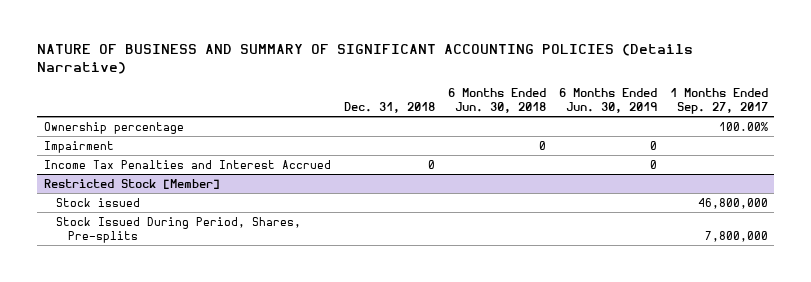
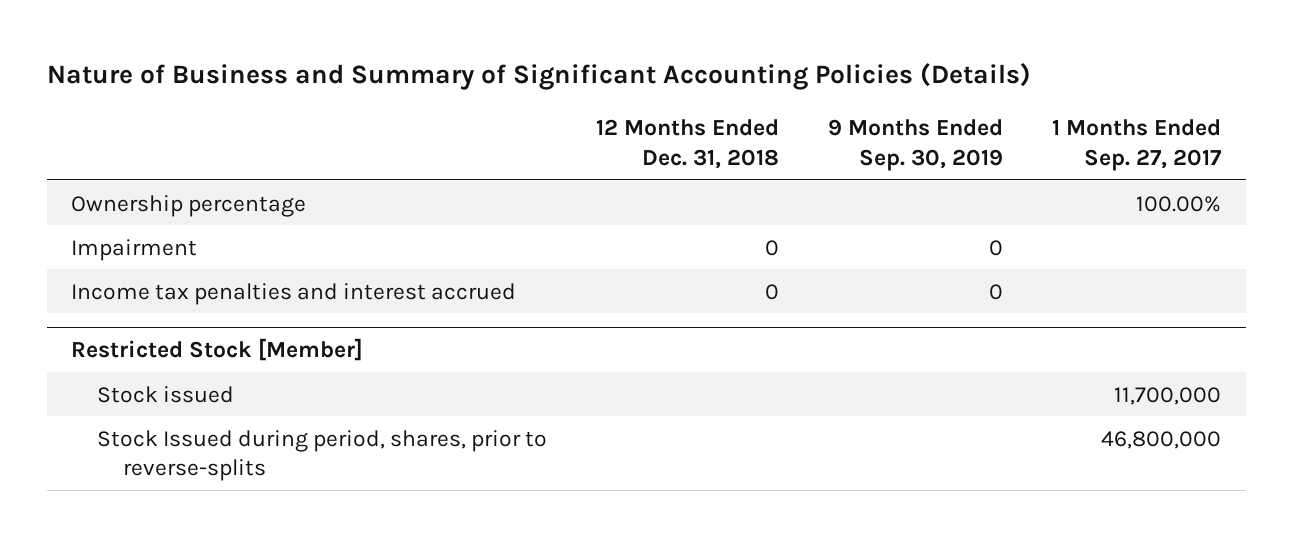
- NATURE OF BUSINESS AND SUMMARY OF SIGNIFICANT ACCOUNTING POLICIES (Details Narrative)
+ Nature of Business and Summary of Significant Accounting Policies (Details)
- | Dec. 31, 2018 | 6 Months Ended Jun. 30, 2018 | 6 Months Ended Jun. 30, 2019 | 1 Months Ended Sep. 27, 2017
+ | 12 Months Ended Dec. 31, 2018 | 9 Months Ended Sep. 30, 2019 | 1 Months Ended Sep. 27, 2017
- Income Tax Penalties and Interest Accrued | 0 | | 0 |
+ Income tax penalties and interest accrued | 0 | 0 |
@ Restricted Stock [Member]
- Stock issued | | | | 46,800,000
- Stock Issued During Period, Shares, Pre-splits | | | | 7,800,000
+ Stock issued | | | 11,700,000
+ Stock Issued during period, shares, prior to reverse-splits | | | 46,800,000

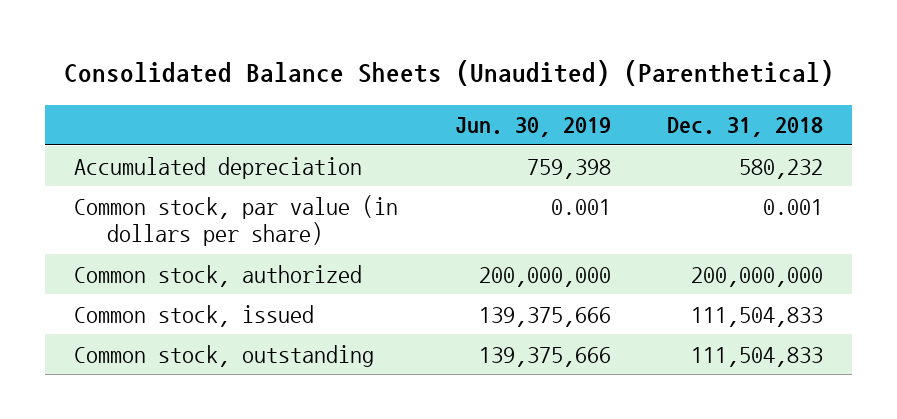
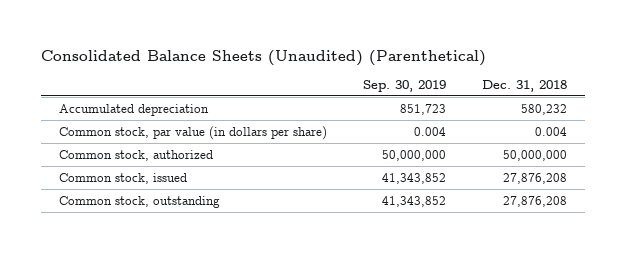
- | Jun. 30, 2019 | Dec. 31, 2018
+ | Sep. 30, 2019 | Dec. 31, 2018
- Common stock, par value (in dollars per share) | 0.001 | 0.001
- Common stock, authorized | 200,000,000 | 200,000,000
- Common stock, issued | 139,375,666 | 111,504,833
- Common stock, outstanding | 139,375,666 | 111,504,833
+ Common stock, par value (in dollars per share) | 0.004 | 0.004
+ Common stock, authorized | 50,000,000 | 50,000,000
+ Common stock, issued | 41,343,852 | 27,876,208
+ Common stock, outstanding | 41,343,852 | 27,876,208

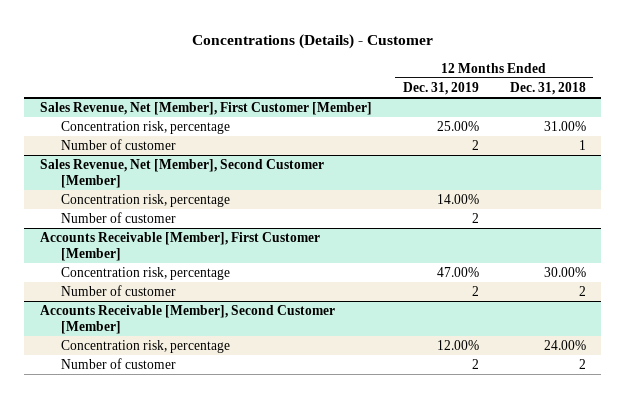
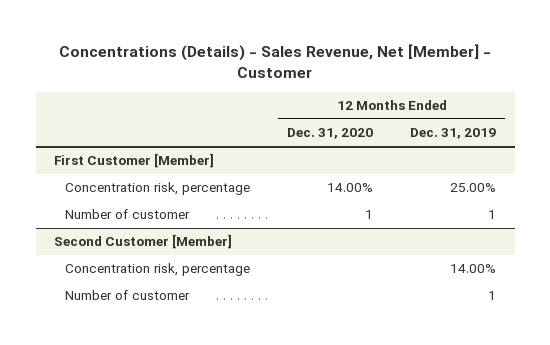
- Concentrations (Details) - Customer
+ Concentrations (Details) - Sales Revenue, Net [Member] - Customer
- | 12 Months Ended Dec. 31, 2019 | 12 Months Ended Dec. 31, 2018
+ | 12 Months Ended Dec. 31, 2020 | 12 Months Ended Dec. 31, 2019
- Sales Revenue, Net [Member], First Customer [Member]
+ First Customer [Member]
- Number of customer | 2 | 1
- Sales Revenue, Net [Member], Second Customer [Member]
+ Number of customer | 1 | 1
+ Second Customer [Member]
- Number of customer | 2 |
- Accounts Receivable [Member], First Customer [Member]
- Concentration risk, percentage | 47.00% | 30.00%
- Number of customer | 2 | 2
- Accounts Receivable [Member], Second Customer [Member]
- Concentration risk, percentage | 12.00% | 24.00%
- Number of customer | 2 | 2
+ Number of customer | | 1

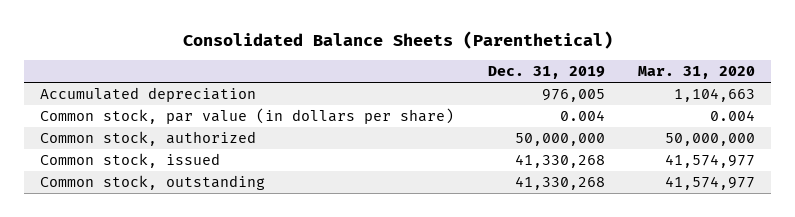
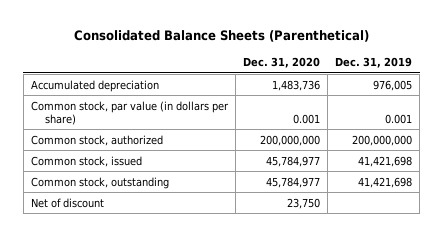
- | Dec. 31, 2019 | Mar. 31, 2020
+ | Dec. 31, 2020 | Dec. 31, 2019
- Common stock, par value (in dollars per share) | 0.004 | 0.004
- Common stock, authorized | 50,000,000 | 50,000,000
- Common stock, issued | 41,330,268 | 41,574,977
- Common stock, outstanding | 41,330,268 | 41,574,977
+ Common stock, par value (in dollars per share) | 0.001 | 0.001
+ Common stock, authorized | 200,000,000 | 200,000,000
+ Common stock, issued | 45,784,977 | 41,421,698
+ Common stock, outstanding | 45,784,977 | 41,421,698
+ Net of discount | 23,750 |

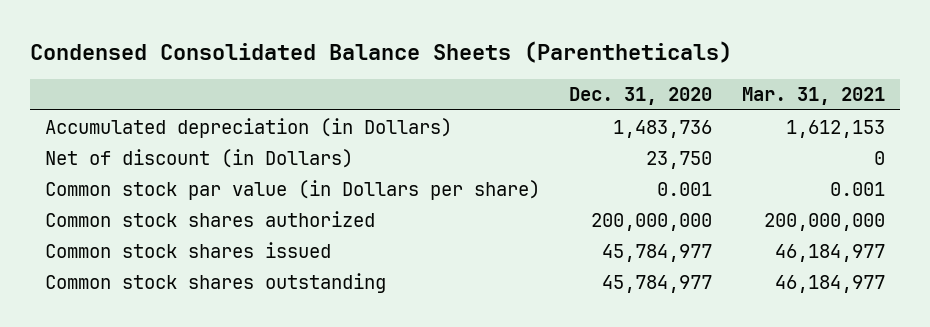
- Consolidated Balance Sheets (Parenthetical)
+ Condensed Consolidated Balance Sheets (Parentheticals)
- | Dec. 31, 2020 | Dec. 31, 2019
+ | Dec. 31, 2020 | Mar. 31, 2021
- Accumulated depreciation | 1,483,736 | 976,005
- Common stock, par value (in dollars per share) | 0.001 | 0.001
- Common stock, authorized | 200,000,000 | 200,000,000
- Common stock, issued | 45,784,977 | 41,421,698
- Common stock, outstanding | 45,784,977 | 41,421,698
- Net of discount | 23,750 |
+ Accumulated depreciation (in Dollars) | 1,483,736 | 1,612,153
+ Net of discount (in Dollars) | 23,750 | 0
+ Common stock par value (in Dollars per share) | 0.001 | 0.001
+ Common stock shares authorized | 200,000,000 | 200,000,000
+ Common stock shares issued | 45,784,977 | 46,184,977
+ Common stock shares outstanding | 45,784,977 | 46,184,977

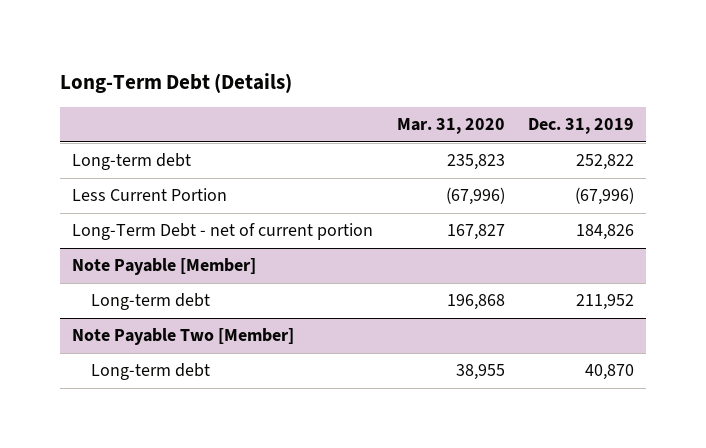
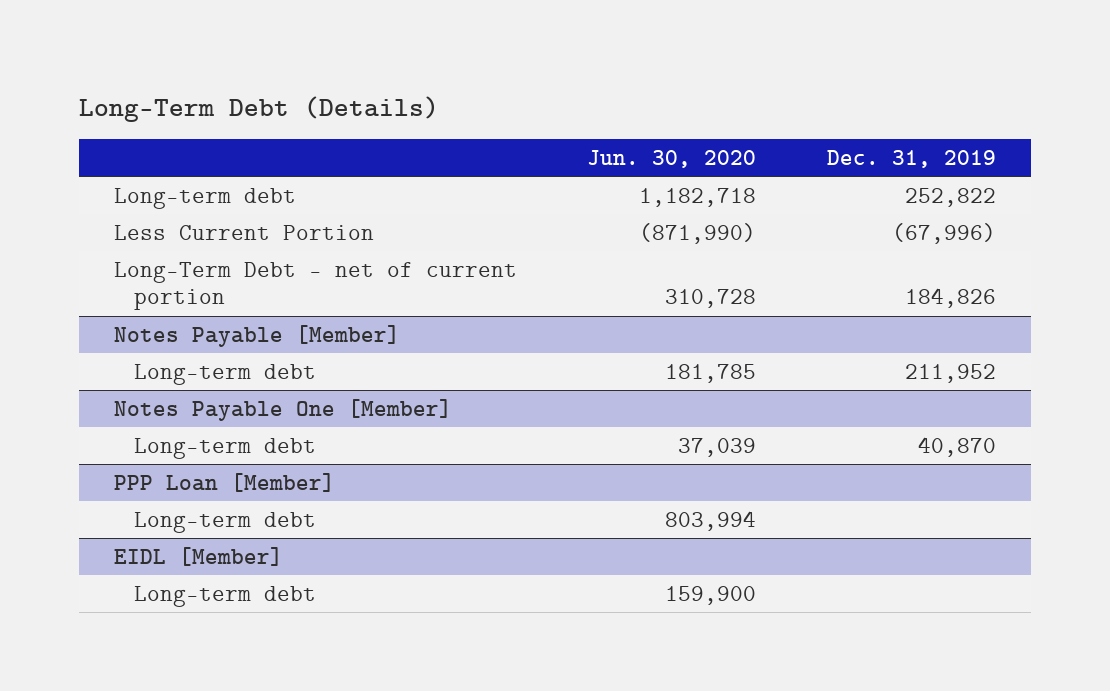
- | Mar. 31, 2020 | Dec. 31, 2019
+ | Jun. 30, 2020 | Dec. 31, 2019
- Note Payable [Member]
+ Notes Payable [Member]
- Note Payable Two [Member]
+ Notes Payable One [Member]
+ PPP Loan [Member]
+ Long-term debt | 803,994 |
+ EIDL [Member]
+ Long-term debt | 159,900 |

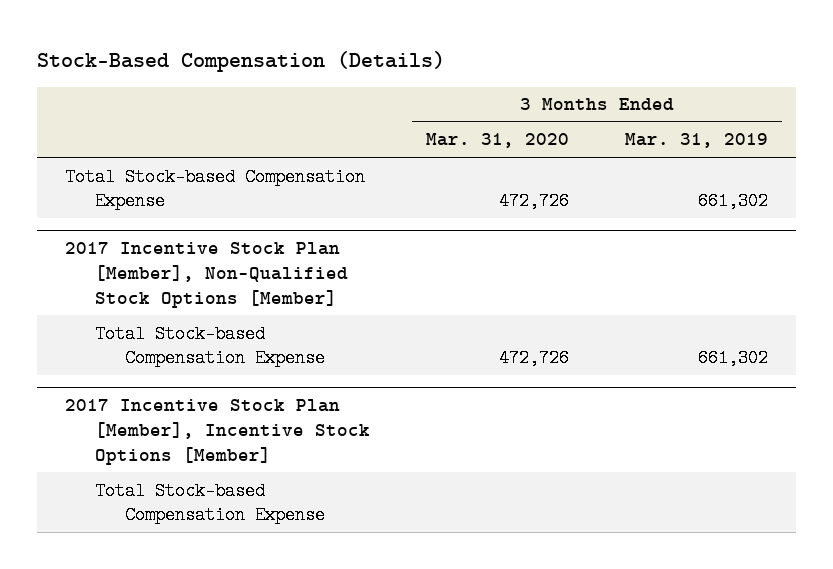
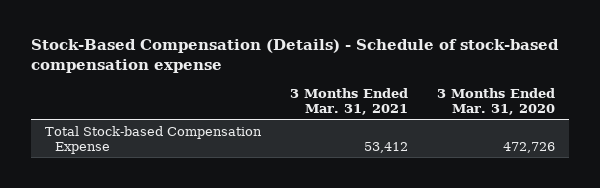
- Stock-Based Compensation (Details)
+ Stock-Based Compensation (Details) - Schedule of stock-based compensation expense
- | 3 Months Ended Mar. 31, 2020 | 3 Months Ended Mar. 31, 2019
+ | 3 Months Ended Mar. 31, 2021 | 3 Months Ended Mar. 31, 2020
- 2017 Incentive Stock Plan [Member], Non-Qualified Stock Options [Member]
- Total Stock-based Compensation Expense | 472,726 | 661,302
- 2017 Incentive Stock Plan [Member], Incentive Stock Options [Member]
- Total Stock-based Compensation Expense

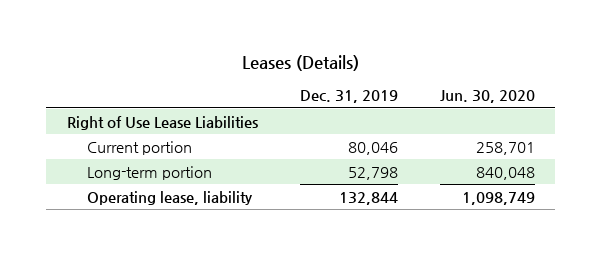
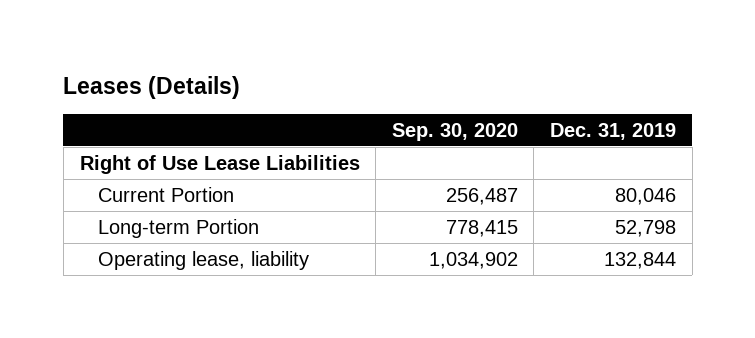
- | Dec. 31, 2019 | Jun. 30, 2020
+ | Sep. 30, 2020 | Dec. 31, 2019
- Current portion | 80,046 | 258,701
- Long-term portion | 52,798 | 840,048
+ Current Portion | 256,487 | 80,046
+ Long-term Portion | 778,415 | 52,798

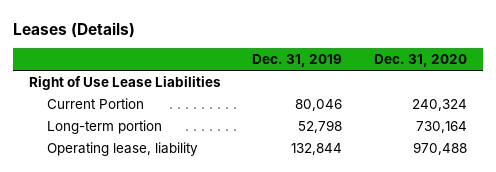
- | Sep. 30, 2020 | Dec. 31, 2019
+ | Dec. 31, 2019 | Dec. 31, 2020
- Long-term Portion | 778,415 | 52,798
+ Long-term portion | 52,798 | 730,164

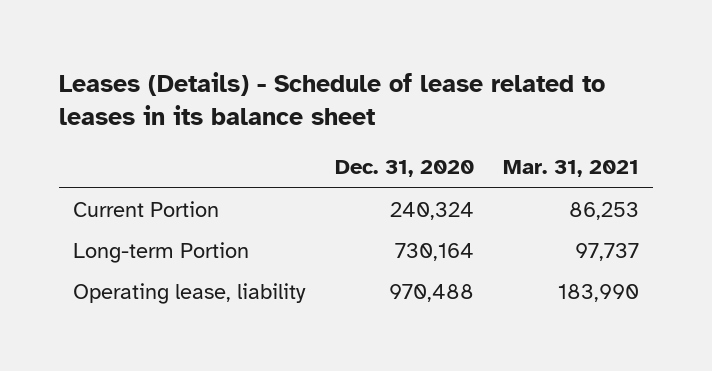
- Leases (Details)
+ Leases (Details) - Schedule of lease related to leases in its balance sheet
- | Dec. 31, 2019 | Dec. 31, 2020
+ | Dec. 31, 2020 | Mar. 31, 2021
- Right of Use Lease Liabilities
- Long-term portion | 52,798 | 730,164
+ Long-term Portion | 730,164 | 97,737

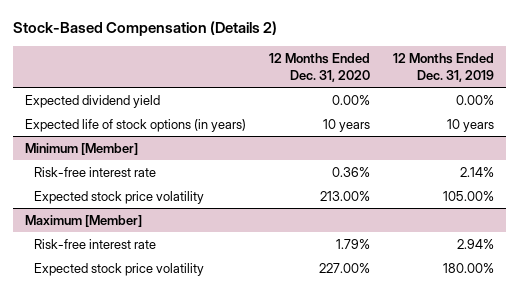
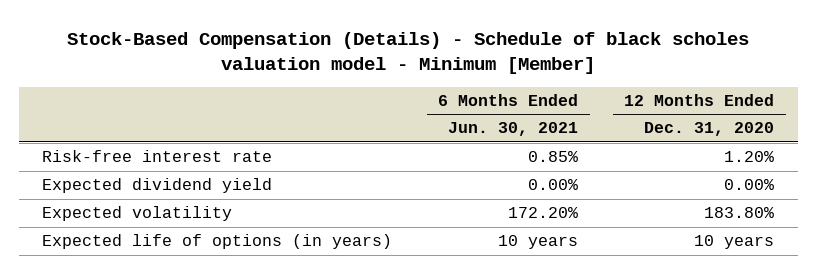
- Stock-Based Compensation (Details 2)
+ Stock-Based Compensation (Details) - Schedule of black scholes valuation model - Minimum [Member]
- | 12 Months Ended Dec. 31, 2020 | 12 Months Ended Dec. 31, 2019
+ | 6 Months Ended Jun. 30, 2021 | 12 Months Ended Dec. 31, 2020
+ Risk-free interest rate | 0.85% | 1.20%
- Expected life of stock options (in years) | 10 years | 10 years
- Minimum [Member]
- Risk-free interest rate | 0.36% | 2.14%
- Expected stock price volatility | 213.00% | 105.00%
- Maximum [Member]
- Risk-free interest rate | 1.79% | 2.94%
- Expected stock price volatility | 227.00% | 180.00%
+ Expected volatility | 172.20% | 183.80%
+ Expected life of options (in years) | 10 years | 10 years

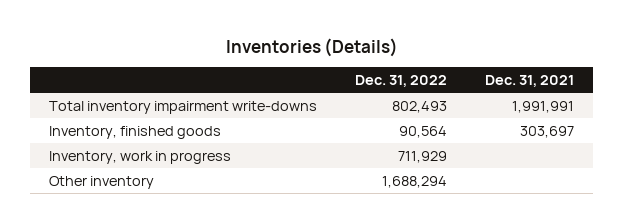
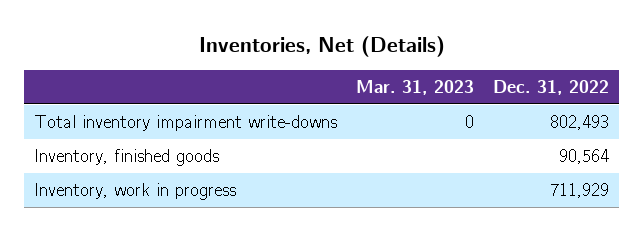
- Inventories (Details)
+ Inventories, Net (Details)
- | Dec. 31, 2022 | Dec. 31, 2021
+ | Mar. 31, 2023 | Dec. 31, 2022
- Other inventory | 1,688,294 |

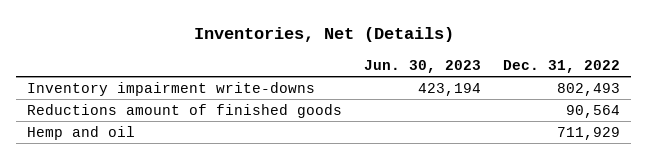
- | Mar. 31, 2023 | Dec. 31, 2022
+ | Jun. 30, 2023 | Dec. 31, 2022
- Total inventory impairment write-downs | 0 | 802,493
- Inventory, finished goods | | 90,564
- Inventory, work in progress | | 711,929
+ Inventory impairment write-downs | 423,194 | 802,493
+ Reductions amount of finished goods | | 90,564
+ Hemp and oil | | 711,929

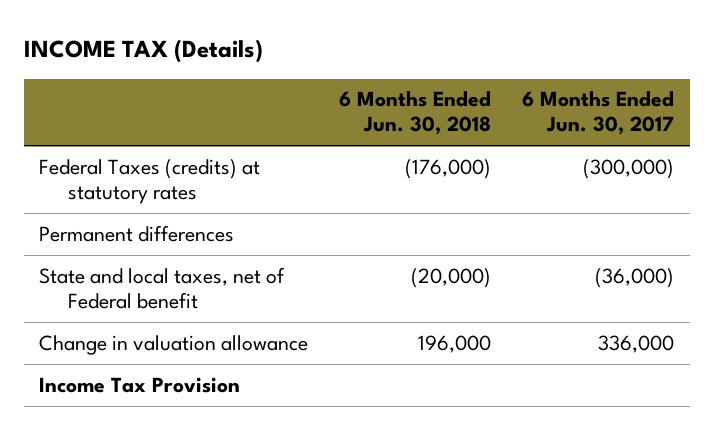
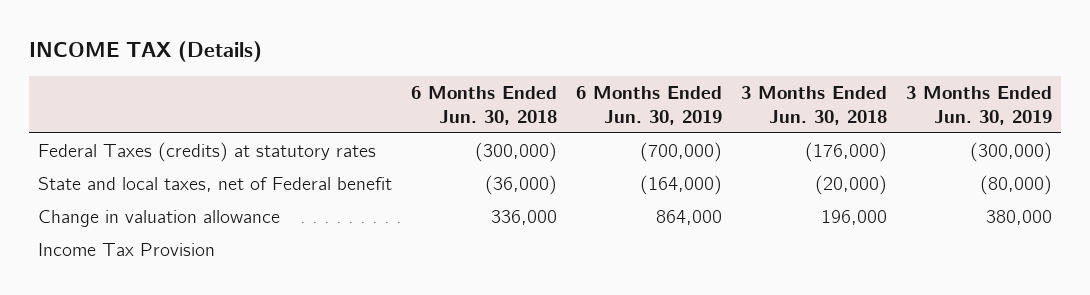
- | 6 Months Ended Jun. 30, 2018 | 6 Months Ended Jun. 30, 2017
+ | 6 Months Ended Jun. 30, 2018 | 6 Months Ended Jun. 30, 2019 | 3 Months Ended Jun. 30, 2018 | 3 Months Ended Jun. 30, 2019
- Federal Taxes (credits) at statutory rates | (176,000) | (300,000)
- Permanent differences
- State and local taxes, net of Federal benefit | (20,000) | (36,000)
- Change in valuation allowance | 196,000 | 336,000
+ Federal Taxes (credits) at statutory rates | (300,000) | (700,000) | (176,000) | (300,000)
+ State and local taxes, net of Federal benefit | (36,000) | (164,000) | (20,000) | (80,000)
+ Change in valuation allowance | 336,000 | 864,000 | 196,000 | 380,000

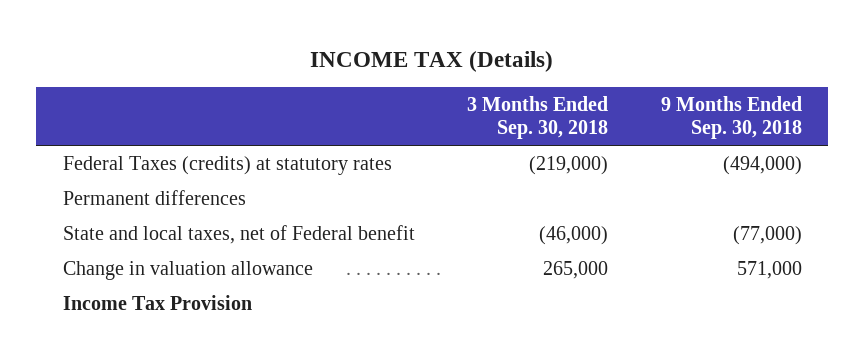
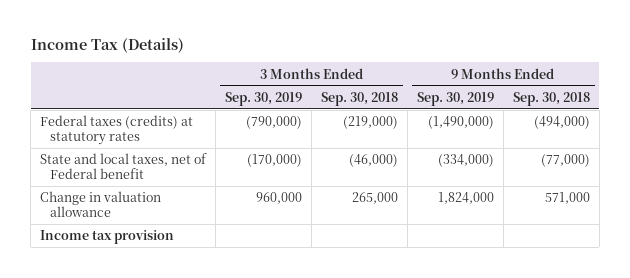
- INCOME TAX (Details)
+ Income Tax (Details)
- | 3 Months Ended Sep. 30, 2018 | 9 Months Ended Sep. 30, 2018
+ | 3 Months Ended Sep. 30, 2019 | 3 Months Ended Sep. 30, 2018 | 9 Months Ended Sep. 30, 2019 | 9 Months Ended Sep. 30, 2018
- Federal Taxes (credits) at statutory rates | (219,000) | (494,000)
- Permanent differences
+ Federal taxes (credits) at statutory rates | (790,000) | (219,000) | (1,490,000) | (494,000)
- Income Tax Provision
+ Income tax provision

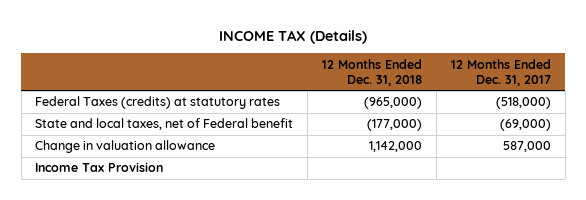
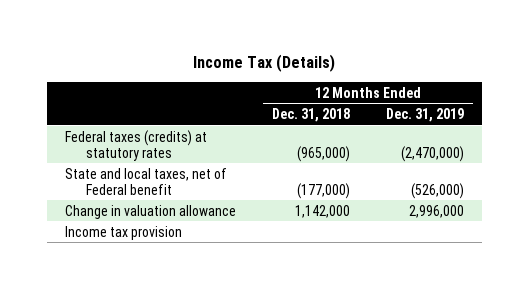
- INCOME TAX (Details)
+ Income Tax (Details)
- | 12 Months Ended Dec. 31, 2018 | 12 Months Ended Dec. 31, 2017
+ | 12 Months Ended Dec. 31, 2018 | 12 Months Ended Dec. 31, 2019
- Federal Taxes (credits) at statutory rates | (965,000) | (518,000)
+ Federal taxes (credits) at statutory rates | (965,000) | (2,470,000)
- Income Tax Provision
+ Income tax provision

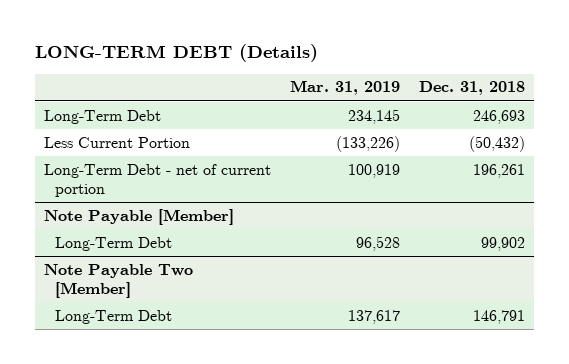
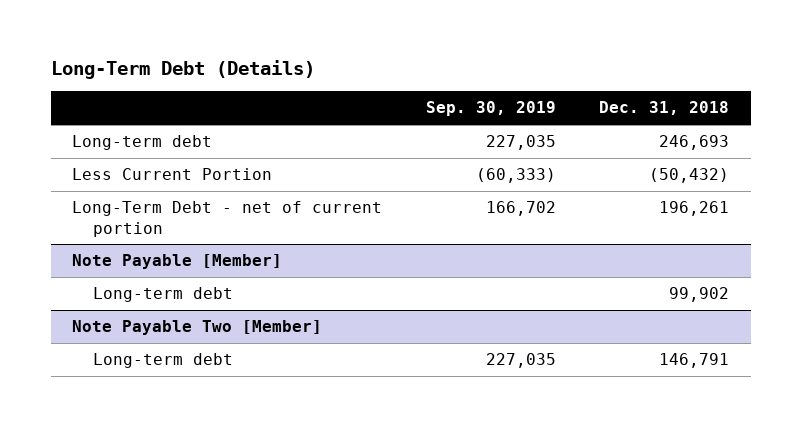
- LONG-TERM DEBT (Details)
+ Long-Term Debt (Details)
- | Mar. 31, 2019 | Dec. 31, 2018
+ | Sep. 30, 2019 | Dec. 31, 2018
- Long-Term Debt | 234,145 | 246,693
+ Long-term debt | 227,035 | 246,693
@ Note Payable [Member]
- Long-Term Debt | 96,528 | 99,902
+ Long-term debt | | 99,902
@ Note Payable Two [Member]
- Long-Term Debt | 137,617 | 146,791
+ Long-term debt | 227,035 | 146,791

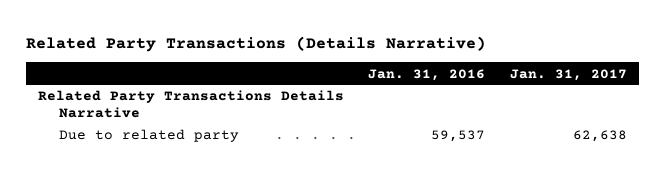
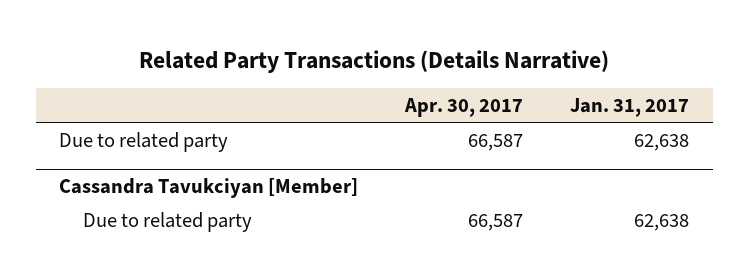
- | Jan. 31, 2016 | Jan. 31, 2017
+ | Apr. 30, 2017 | Jan. 31, 2017
- Related Party Transactions Details Narrative
+ Cassandra Tavukciyan [Member]
+ Due to related party | 66,587 | 62,638

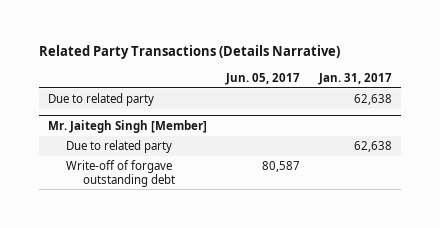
- | Apr. 30, 2017 | Jan. 31, 2017
+ | Jun. 05, 2017 | Jan. 31, 2017
- Cassandra Tavukciyan [Member]
+ Mr. Jaitegh Singh [Member]
+ Write-off of forgave outstanding debt | 80,587 |

